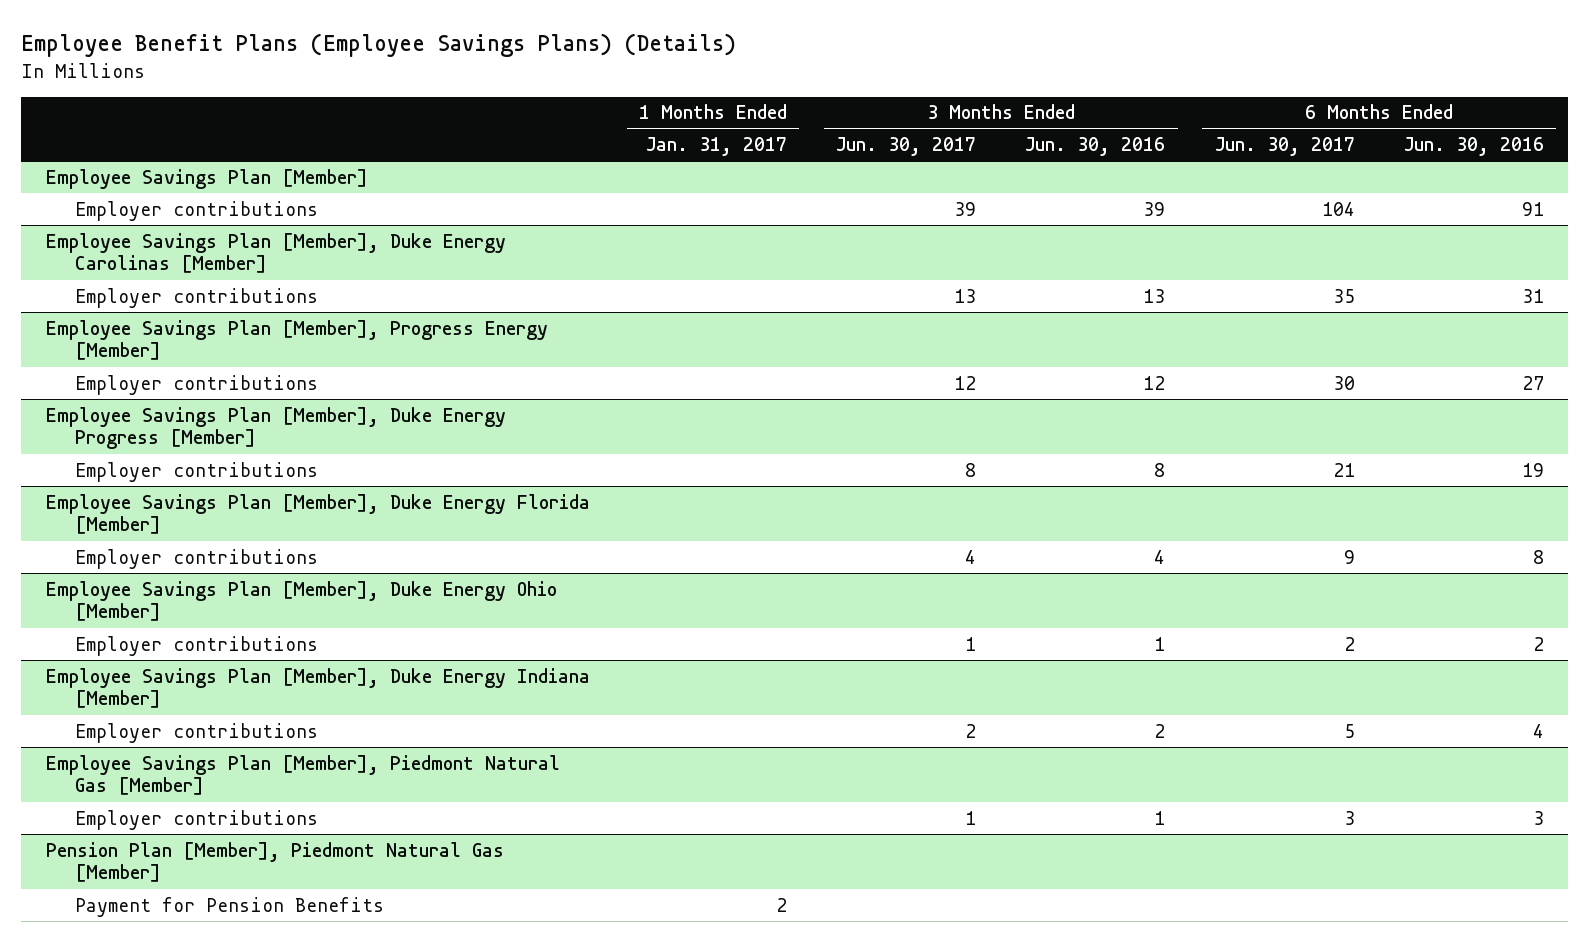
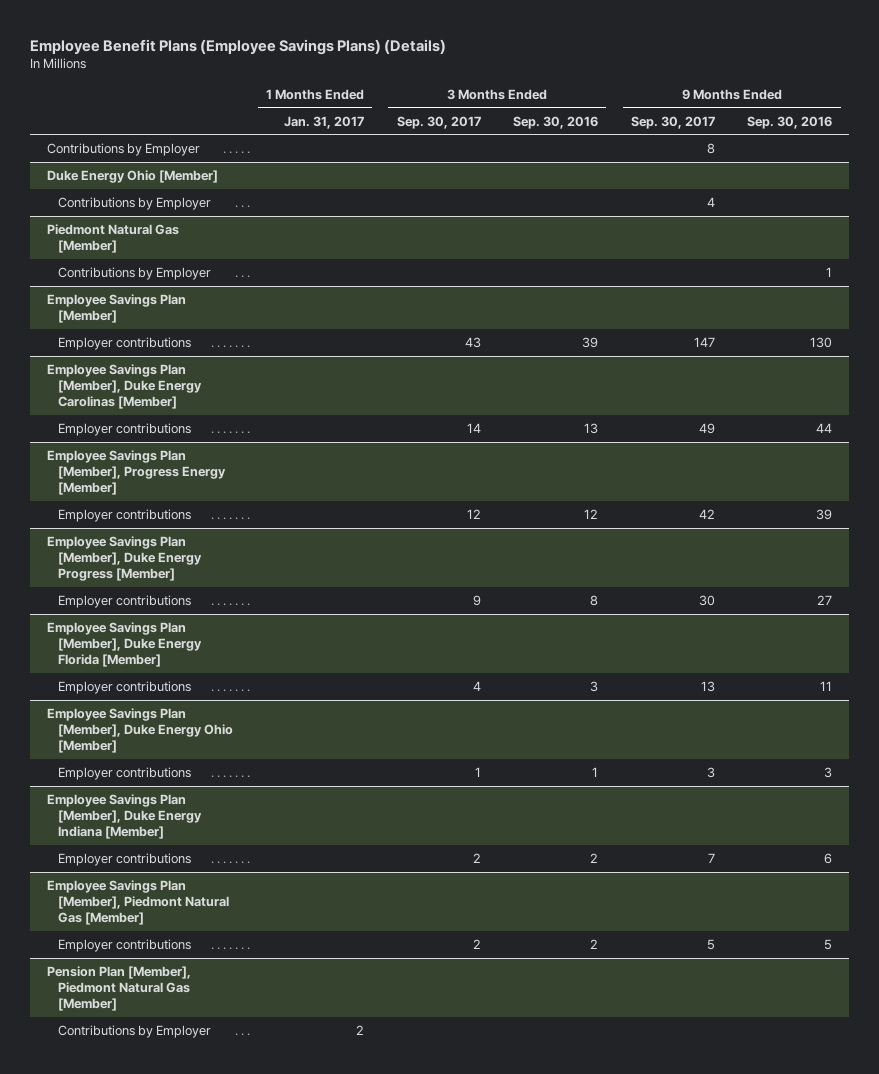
- | 1 Months Ended Jan. 31, 2017 | 3 Months Ended Jun. 30, 2017 | 3 Months Ended Jun. 30, 2016 | 6 Months Ended Jun. 30, 2017 | 6 Months Ended Jun. 30, 2016
+ | 1 Months Ended Jan. 31, 2017 | 3 Months Ended Sep. 30, 2017 | 3 Months Ended Sep. 30, 2016 | 9 Months Ended Sep. 30, 2017 | 9 Months Ended Sep. 30, 2016
+ Contributions by Employer | | | | 8 |
+ Duke Energy Ohio [Member]
+ Contributions by Employer | | | | 4 |
+ Piedmont Natural Gas [Member]
+ Contributions by Employer | | | | | 1
@ Pension Plan [Member], Piedmont Natural Gas [Member]
- Payment for Pension Benefits | 2 | | | |
+ Contributions by Employer | 2 | | | |

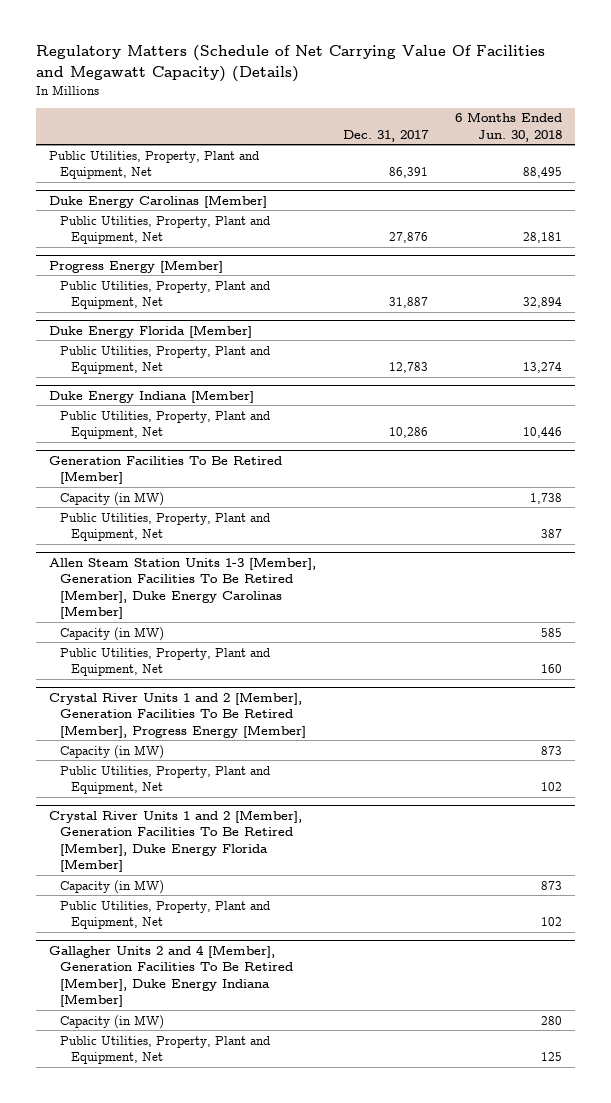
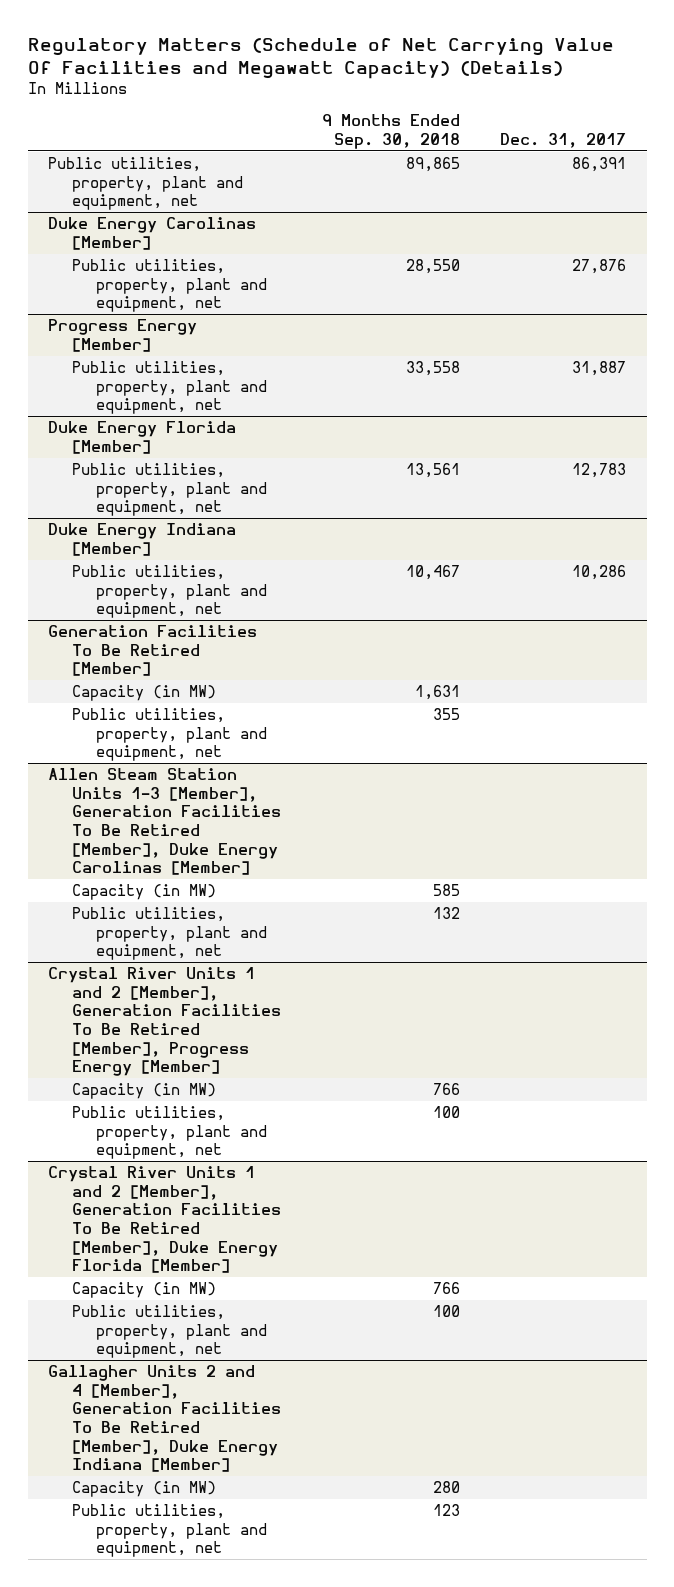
- | Dec. 31, 2017 | 6 Months Ended Jun. 30, 2018
+ | 9 Months Ended Sep. 30, 2018 | Dec. 31, 2017
- Public Utilities, Property, Plant and Equipment, Net | 86,391 | 88,495
+ Public utilities, property, plant and equipment, net | 89,865 | 86,391
@ Duke Energy Carolinas [Member]
- Public Utilities, Property, Plant and Equipment, Net | 27,876 | 28,181
+ Public utilities, property, plant and equipment, net | 28,550 | 27,876
@ Progress Energy [Member]
- Public Utilities, Property, Plant and Equipment, Net | 31,887 | 32,894
+ Public utilities, property, plant and equipment, net | 33,558 | 31,887
@ Duke Energy Florida [Member]
- Public Utilities, Property, Plant and Equipment, Net | 12,783 | 13,274
+ Public utilities, property, plant and equipment, net | 13,561 | 12,783
@ Duke Energy Indiana [Member]
- Public Utilities, Property, Plant and Equipment, Net | 10,286 | 10,446
+ Public utilities, property, plant and equipment, net | 10,467 | 10,286
@ Generation Facilities To Be Retired [Member]
- Public Utilities, Property, Plant and Equipment, Net | | 387
+ Public utilities, property, plant and equipment, net | 355 |
@ Allen Steam Station Units 1-3 [Member], Generation Facilities To Be Retired [Member], Duke Energy Carolinas [Member]
- Public Utilities, Property, Plant and Equipment, Net | | 160
+ Public utilities, property, plant and equipment, net | 132 |
@ Crystal River Units 1 and 2 [Member], Generation Facilities To Be Retired [Member], Progress Energy [Member]
- Public Utilities, Property, Plant and Equipment, Net | | 102
+ Public utilities, property, plant and equipment, net | 100 |
@ Crystal River Units 1 and 2 [Member], Generation Facilities To Be Retired [Member], Duke Energy Florida [Member]
- Public Utilities, Property, Plant and Equipment, Net | | 102
+ Public utilities, property, plant and equipment, net | 100 |
@ Gallagher Units 2 and 4 [Member], Generation Facilities To Be Retired [Member], Duke Energy Indiana [Member]
- Public Utilities, Property, Plant and Equipment, Net | | 125
+ Public utilities, property, plant and equipment, net | 123 |

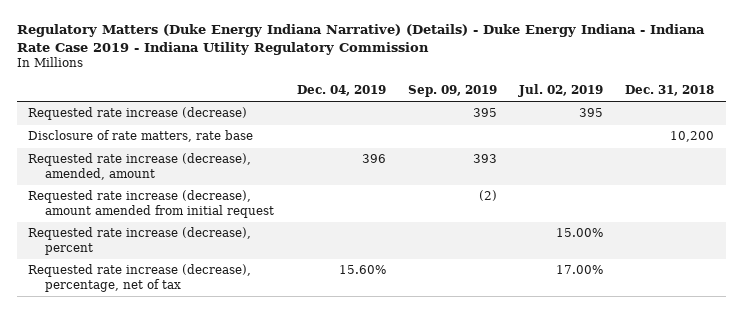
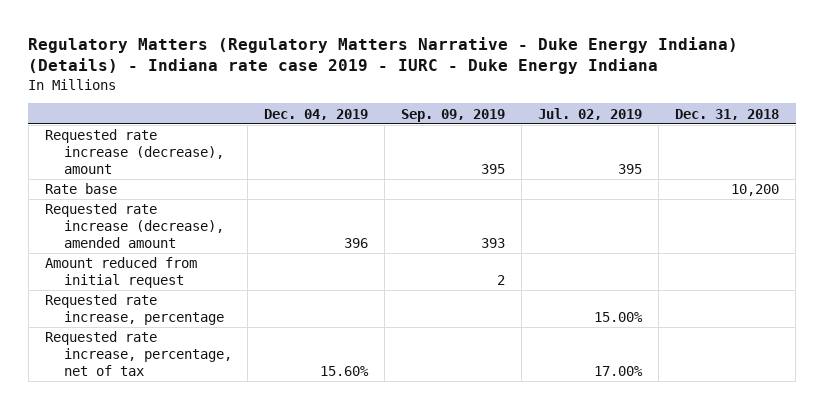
- Regulatory Matters (Duke Energy Indiana Narrative) (Details) - Duke Energy Indiana - Indiana Rate Case 2019 - Indiana Utility Regulatory Commission
+ Regulatory Matters (Regulatory Matters Narrative - Duke Energy Indiana) (Details) - Indiana rate case 2019 - IURC - Duke Energy Indiana
- Requested rate increase (decrease) | | 395 | 395 |
- Disclosure of rate matters, rate base | | | | 10,200
- Requested rate increase (decrease), amended, amount | 396 | 393 | |
- Requested rate increase (decrease), amount amended from initial request | | (2) | |
- Requested rate increase (decrease), percent | | | 15.00% |
- Requested rate increase (decrease), percentage, net of tax | 15.60% | | 17.00% |
+ Requested rate increase (decrease), amount | | 395 | 395 |
+ Rate base | | | | 10,200
+ Requested rate increase (decrease), amended amount | 396 | 393 | |
+ Amount reduced from initial request | | 2 | |
+ Requested rate increase, percentage | | | 15.00% |
+ Requested rate increase, percentage, net of tax | 15.60% | | 17.00% |

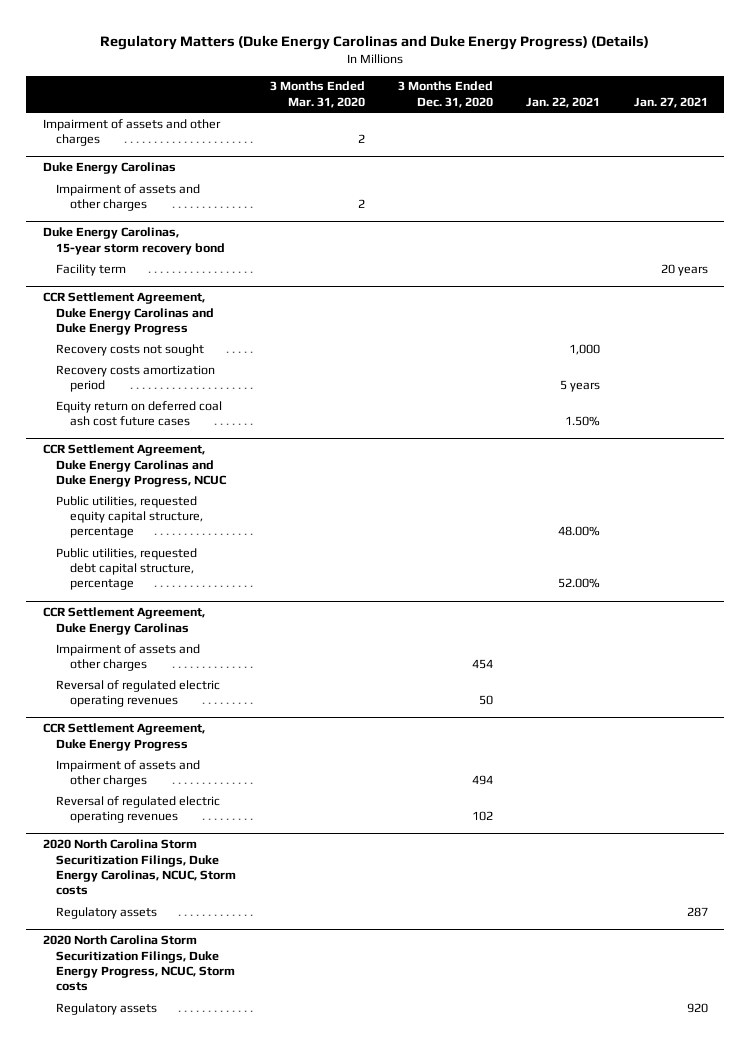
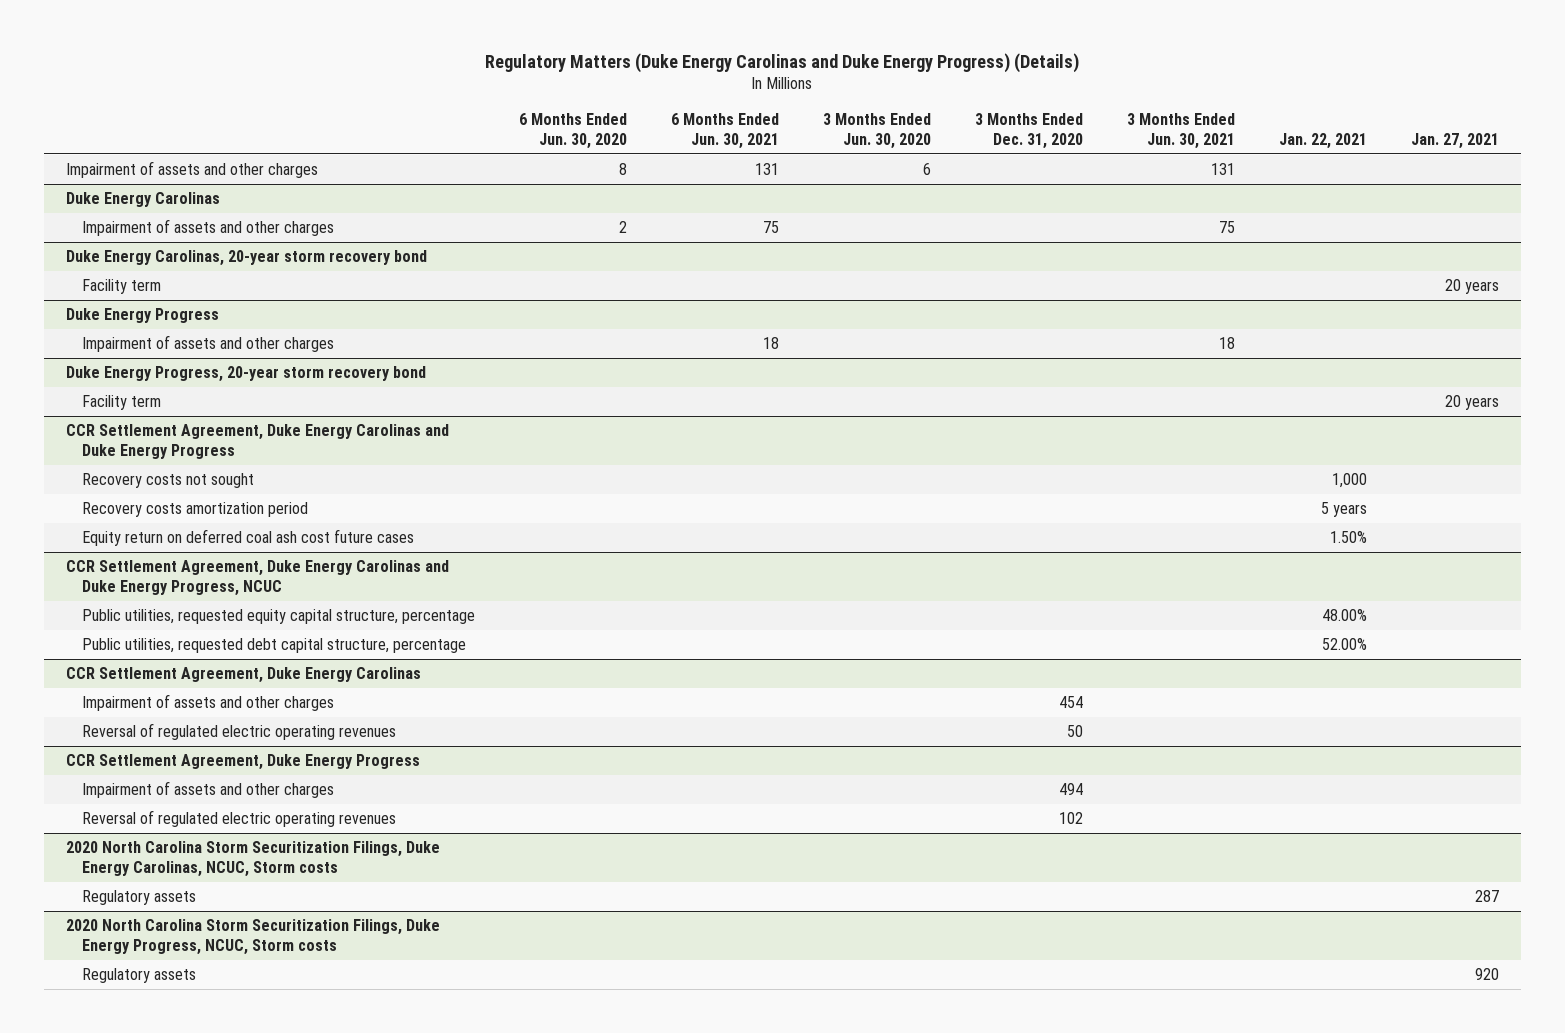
- | 3 Months Ended Mar. 31, 2020 | 3 Months Ended Dec. 31, 2020 | Jan. 22, 2021 | Jan. 27, 2021
+ | 6 Months Ended Jun. 30, 2020 | 6 Months Ended Jun. 30, 2021 | 3 Months Ended Jun. 30, 2020 | 3 Months Ended Dec. 31, 2020 | 3 Months Ended Jun. 30, 2021 | Jan. 22, 2021 | Jan. 27, 2021
- Duke Energy Carolinas, 15-year storm recovery bond
+ Duke Energy Carolinas, 20-year storm recovery bond
+ Duke Energy Progress
+ Impairment of assets and other charges | | 18 | | | 18 | |
+ Duke Energy Progress, 20-year storm recovery bond
+ Facility term | | | | | | | 20 years

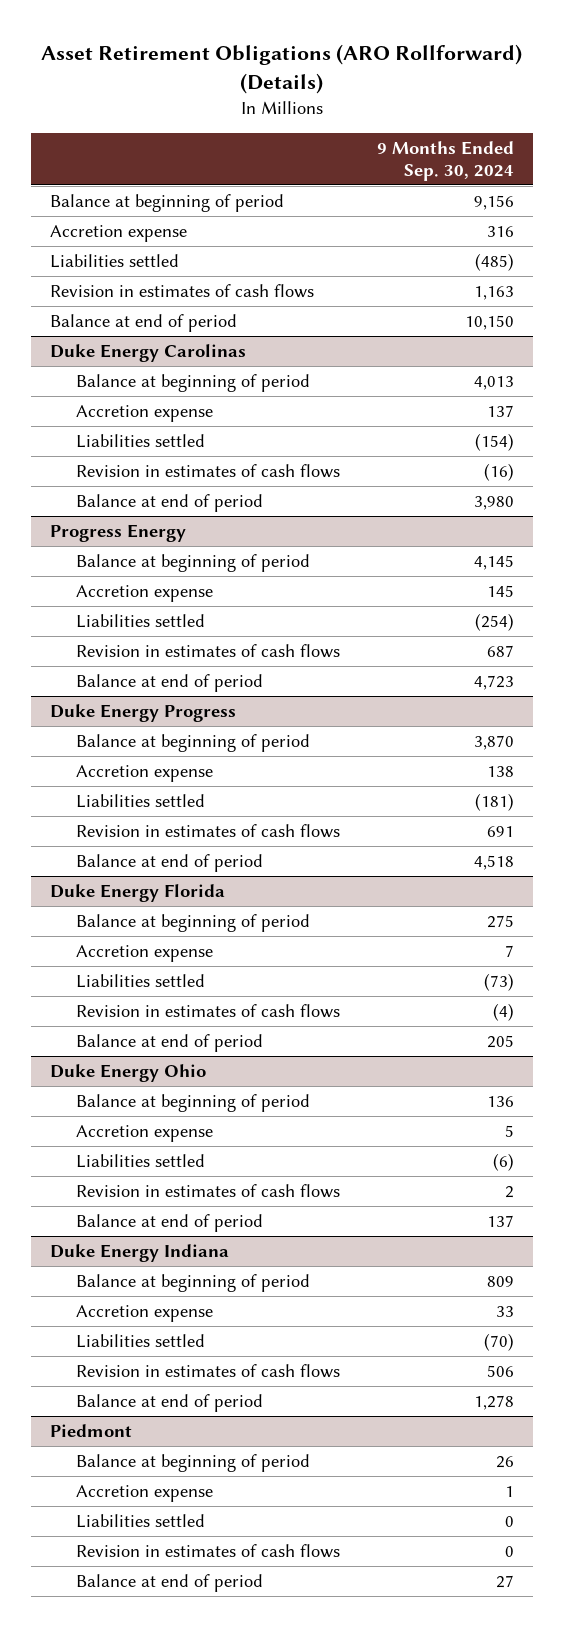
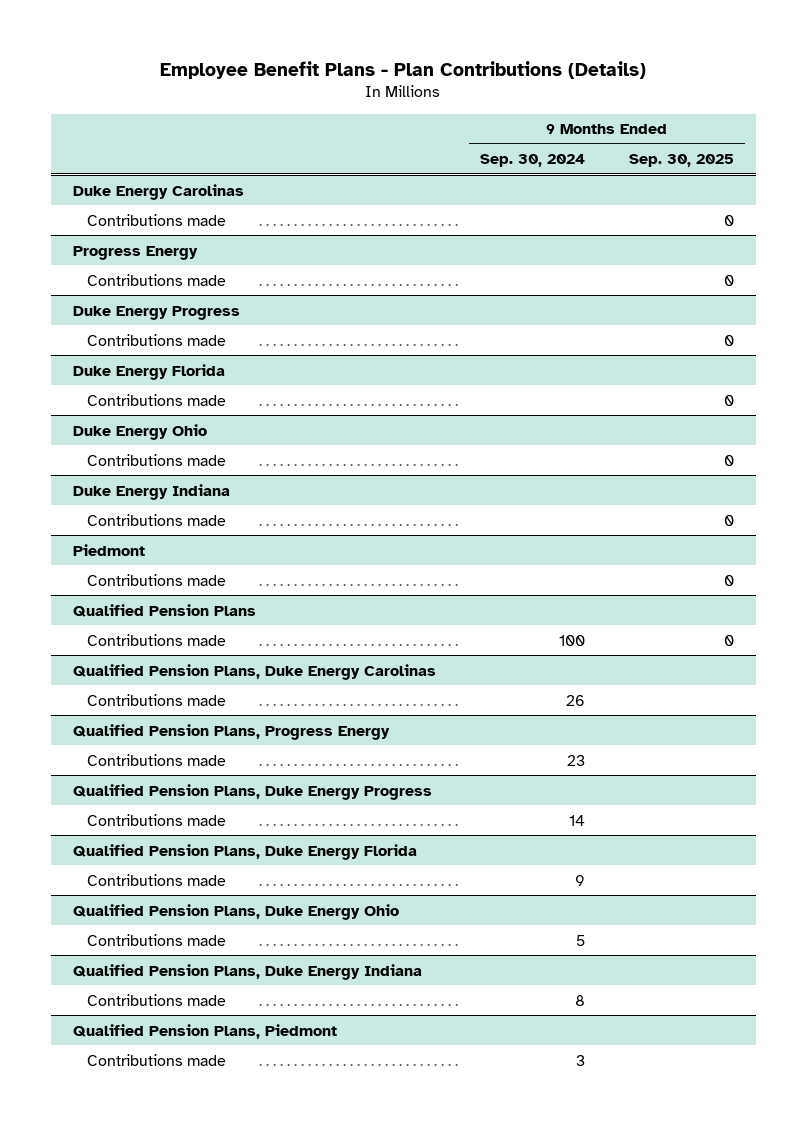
- Asset Retirement Obligations (ARO Rollforward) (Details)
+ Employee Benefit Plans - Plan Contributions (Details)
- | 9 Months Ended Sep. 30, 2024
+ | 9 Months Ended Sep. 30, 2024 | 9 Months Ended Sep. 30, 2025
- Balance at beginning of period | 9,156
- Accretion expense | 316
- Liabilities settled | (485)
- Revision in estimates of cash flows | 1,163
- Balance at end of period | 10,150
@ Duke Energy Carolinas
- Balance at beginning of period | 4,013
- Accretion expense | 137
- Liabilities settled | (154)
- Revision in estimates of cash flows | (16)
- Balance at end of period | 3,980
+ Contributions made | | 0
@ Progress Energy
- Balance at beginning of period | 4,145
- Accretion expense | 145
- Liabilities settled | (254)
- Revision in estimates of cash flows | 687
- Balance at end of period | 4,723
+ Contributions made | | 0
@ Duke Energy Progress
- Balance at beginning of period | 3,870
- Accretion expense | 138
- Liabilities settled | (181)
- Revision in estimates of cash flows | 691
- Balance at end of period | 4,518
+ Contributions made | | 0
@ Duke Energy Florida
- Balance at beginning of period | 275
- Accretion expense | 7
- Liabilities settled | (73)
- Revision in estimates of cash flows | (4)
- Balance at end of period | 205
+ Contributions made | | 0
@ Duke Energy Ohio
- Balance at beginning of period | 136
- Accretion expense | 5
- Liabilities settled | (6)
- Revision in estimates of cash flows | 2
- Balance at end of period | 137
+ Contributions made | | 0
@ Duke Energy Indiana
- Balance at beginning of period | 809
- Accretion expense | 33
- Liabilities settled | (70)
- Revision in estimates of cash flows | 506
- Balance at end of period | 1,278
+ Contributions made | | 0
@ Piedmont
- Balance at beginning of period | 26
- Accretion expense | 1
- Liabilities settled | 0
- Revision in estimates of cash flows | 0
- Balance at end of period | 27
+ Contributions made | | 0
+ Qualified Pension Plans
+ Contributions made | 100 | 0
+ Qualified Pension Plans, Duke Energy Carolinas
+ Contributions made | 26 |
+ Qualified Pension Plans, Progress Energy
+ Contributions made | 23 |
+ Qualified Pension Plans, Duke Energy Progress
+ Contributions made | 14 |
+ Qualified Pension Plans, Duke Energy Florida
+ Contributions made | 9 |
+ Qualified Pension Plans, Duke Energy Ohio
+ Contributions made | 5 |
+ Qualified Pension Plans, Duke Energy Indiana
+ Contributions made | 8 |
+ Qualified Pension Plans, Piedmont
+ Contributions made | 3 |

